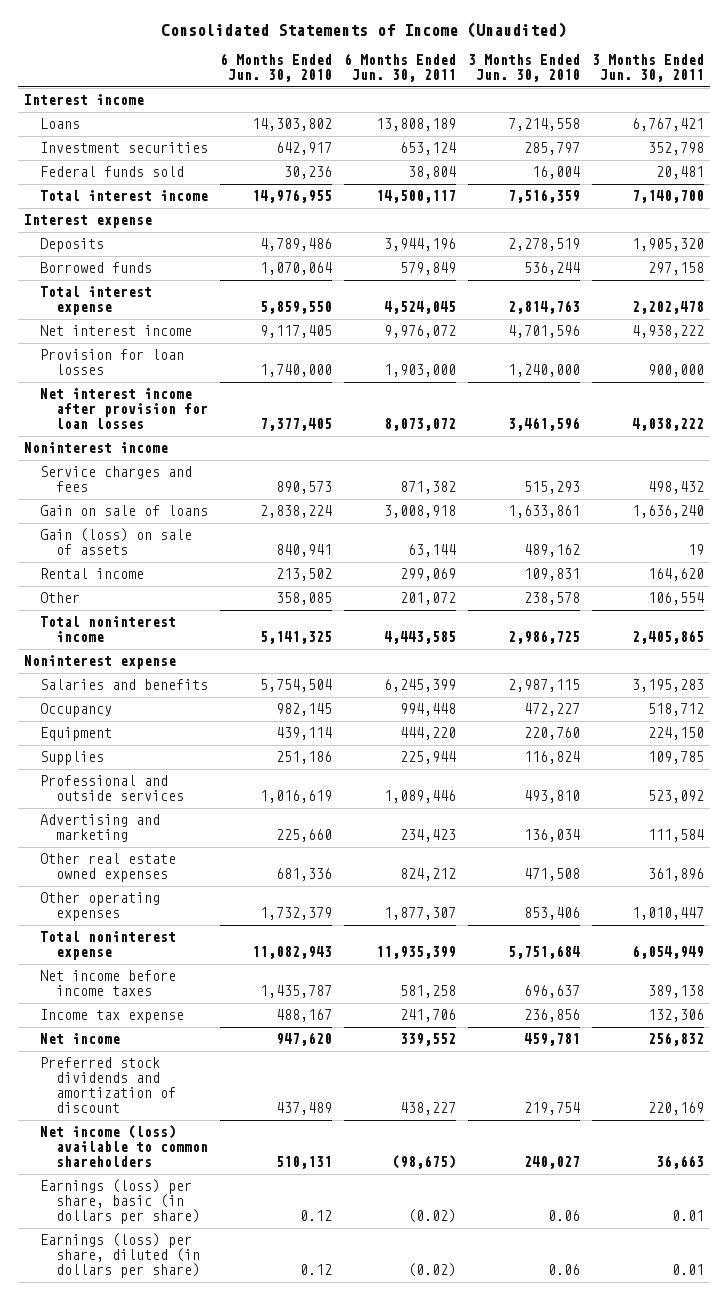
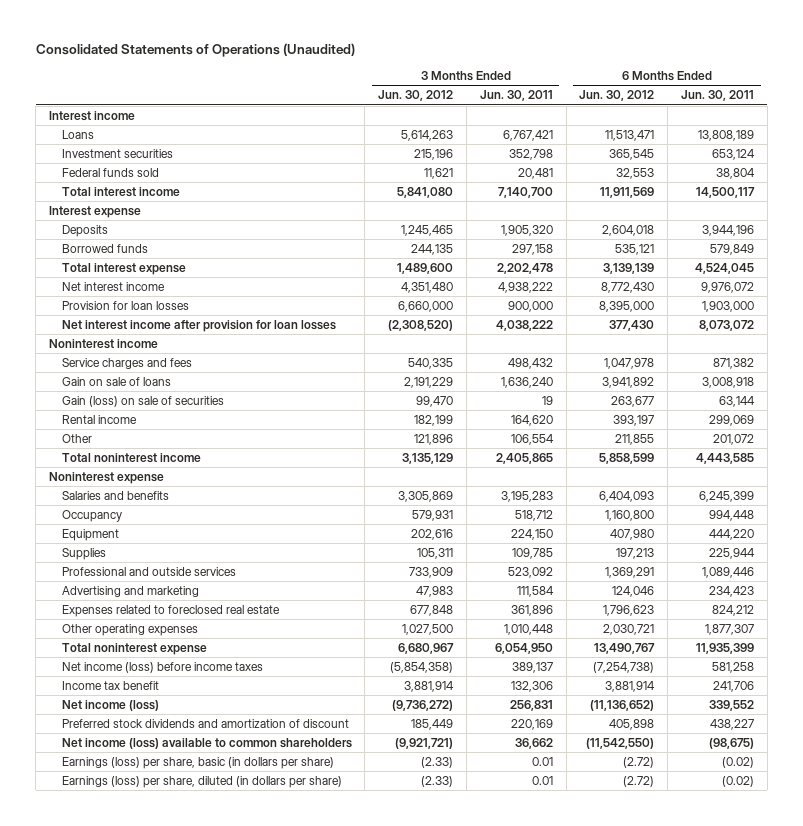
- Consolidated Statements of Income (Unaudited)
+ Consolidated Statements of Operations (Unaudited)
- | 6 Months Ended Jun. 30, 2010 | 6 Months Ended Jun. 30, 2011 | 3 Months Ended Jun. 30, 2010 | 3 Months Ended Jun. 30, 2011
+ | 3 Months Ended Jun. 30, 2012 | 3 Months Ended Jun. 30, 2011 | 6 Months Ended Jun. 30, 2012 | 6 Months Ended Jun. 30, 2011
- Gain (loss) on sale of assets | 840,941 | 63,144 | 489,162 | 19
+ Gain (loss) on sale of securities | 99,470 | 19 | 263,677 | 63,144
- Other real estate owned expenses | 681,336 | 824,212 | 471,508 | 361,896
- Other operating expenses | 1,732,379 | 1,877,307 | 853,406 | 1,010,447
- Total noninterest expense | 11,082,943 | 11,935,399 | 5,751,684 | 6,054,949
- Net income before income taxes | 1,435,787 | 581,258 | 696,637 | 389,138
- Income tax expense | 488,167 | 241,706 | 236,856 | 132,306
- Net income | 947,620 | 339,552 | 459,781 | 256,832
+ Expenses related to foreclosed real estate | 677,848 | 361,896 | 1,796,623 | 824,212
+ Other operating expenses | 1,027,500 | 1,010,448 | 2,030,721 | 1,877,307
+ Total noninterest expense | 6,680,967 | 6,054,950 | 13,490,767 | 11,935,399
+ Net income (loss) before income taxes | (5,854,358) | 389,137 | (7,254,738) | 581,258
+ Income tax benefit | 3,881,914 | 132,306 | 3,881,914 | 241,706
+ Net income (loss) | (9,736,272) | 256,831 | (11,136,652) | 339,552
- Net income (loss) available to common shareholders | 510,131 | (98,675) | 240,027 | 36,663
+ Net income (loss) available to common shareholders | (9,921,721) | 36,662 | (11,542,550) | (98,675)

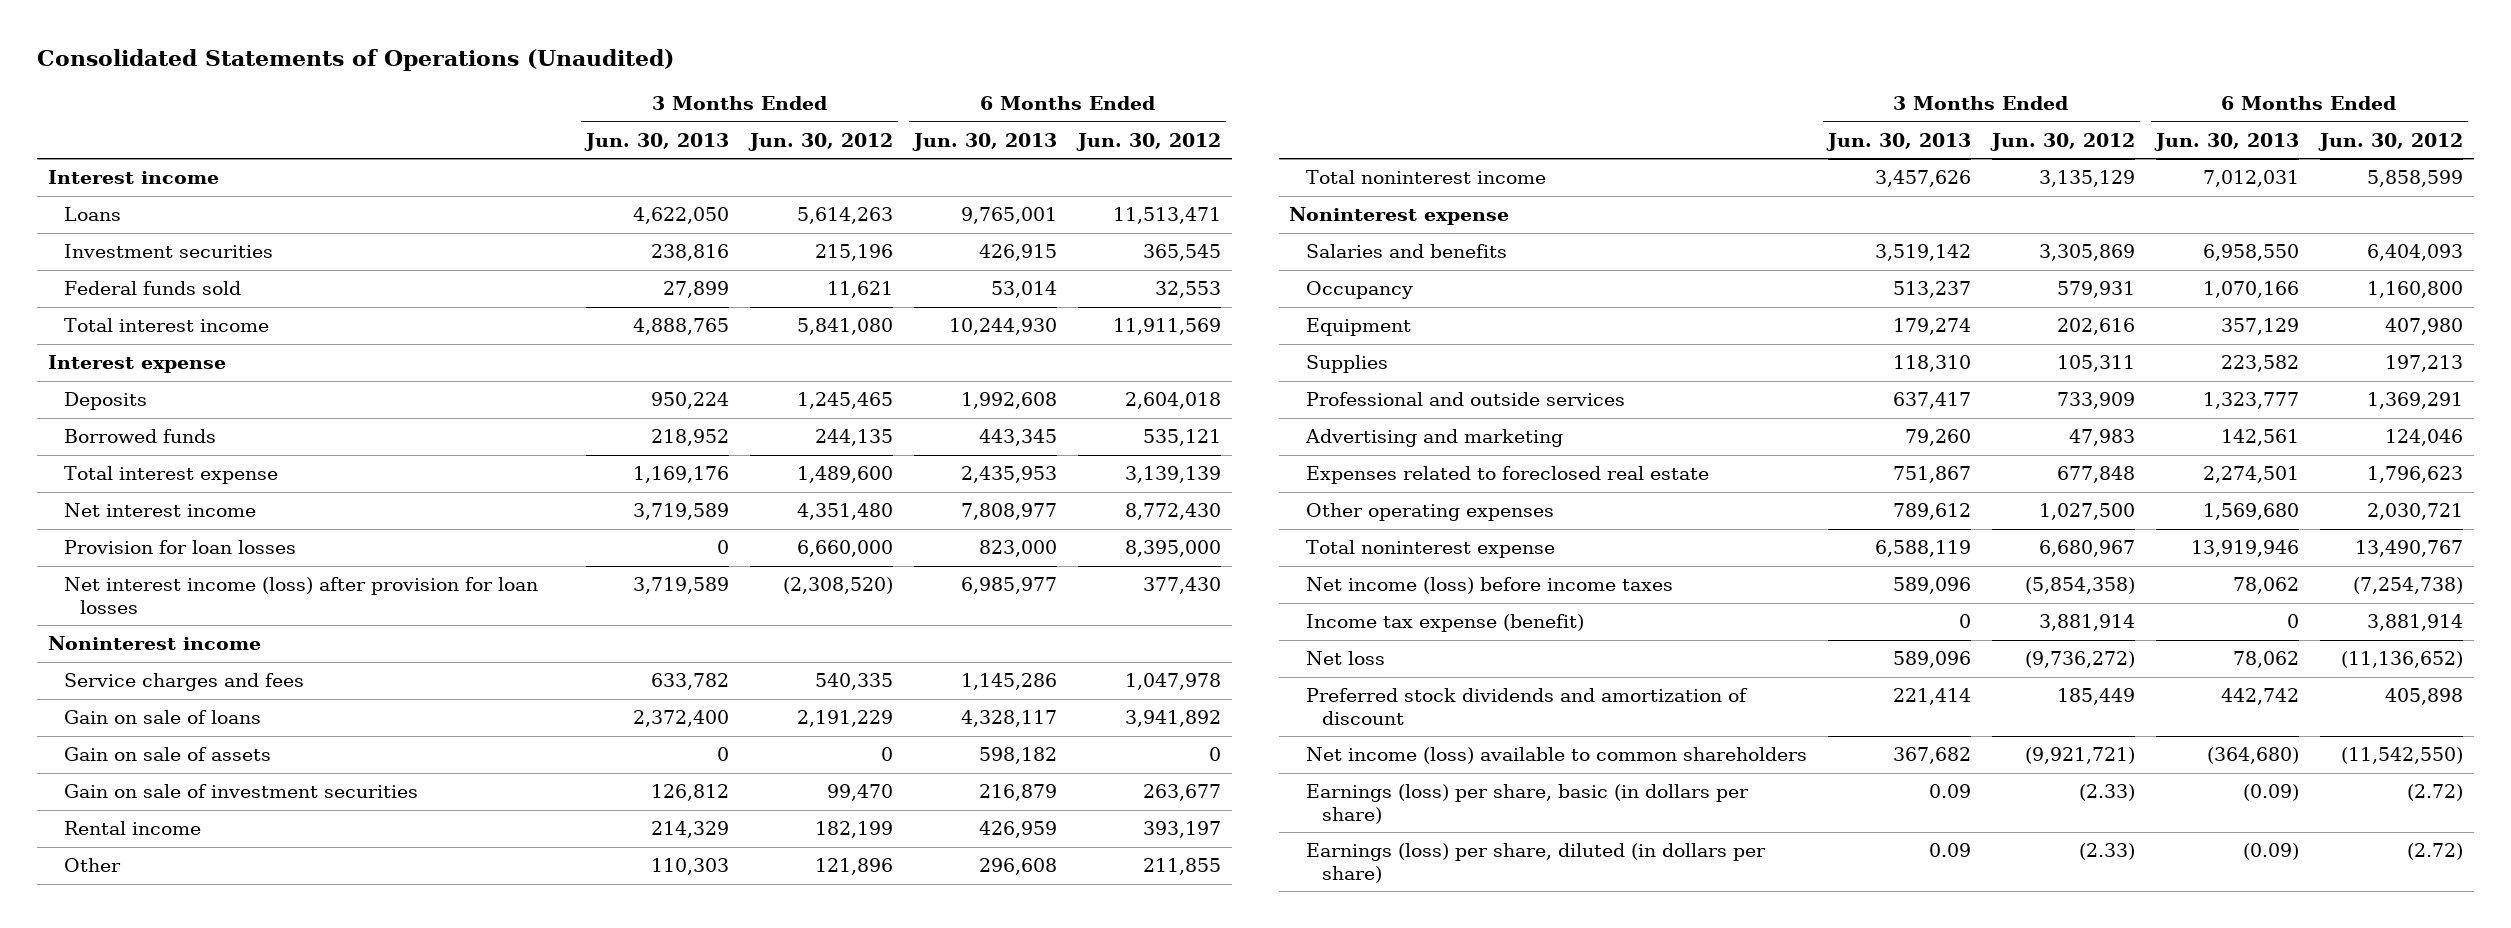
- | 3 Months Ended Jun. 30, 2012 | 3 Months Ended Jun. 30, 2011 | 6 Months Ended Jun. 30, 2012 | 6 Months Ended Jun. 30, 2011
+ | 3 Months Ended Jun. 30, 2013 | 3 Months Ended Jun. 30, 2012 | 6 Months Ended Jun. 30, 2013 | 6 Months Ended Jun. 30, 2012
- Net interest income after provision for loan losses | (2,308,520) | 4,038,222 | 377,430 | 8,073,072
+ Net interest income (loss) after provision for loan losses | 3,719,589 | (2,308,520) | 6,985,977 | 377,430
- Gain (loss) on sale of securities | 99,470 | 19 | 263,677 | 63,144
+ Gain on sale of assets | 0 | 0 | 598,182 | 0
+ Gain on sale of investment securities | 126,812 | 99,470 | 216,879 | 263,677
- Income tax benefit | 3,881,914 | 132,306 | 3,881,914 | 241,706
- Net income (loss) | (9,736,272) | 256,831 | (11,136,652) | 339,552
+ Income tax expense (benefit) | 0 | 3,881,914 | 0 | 3,881,914
+ Net loss | 589,096 | (9,736,272) | 78,062 | (11,136,652)

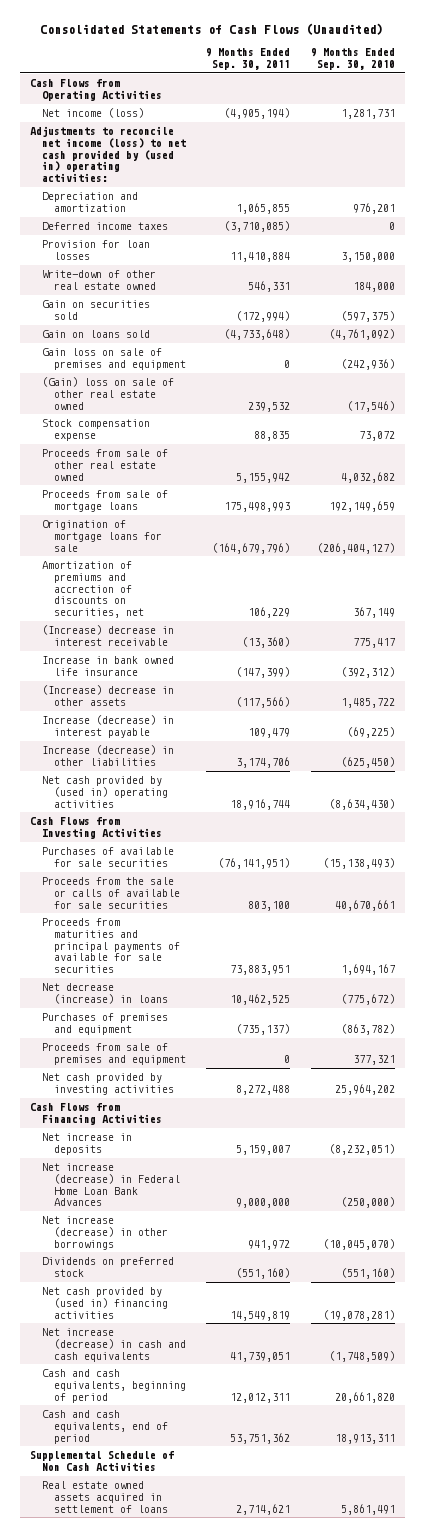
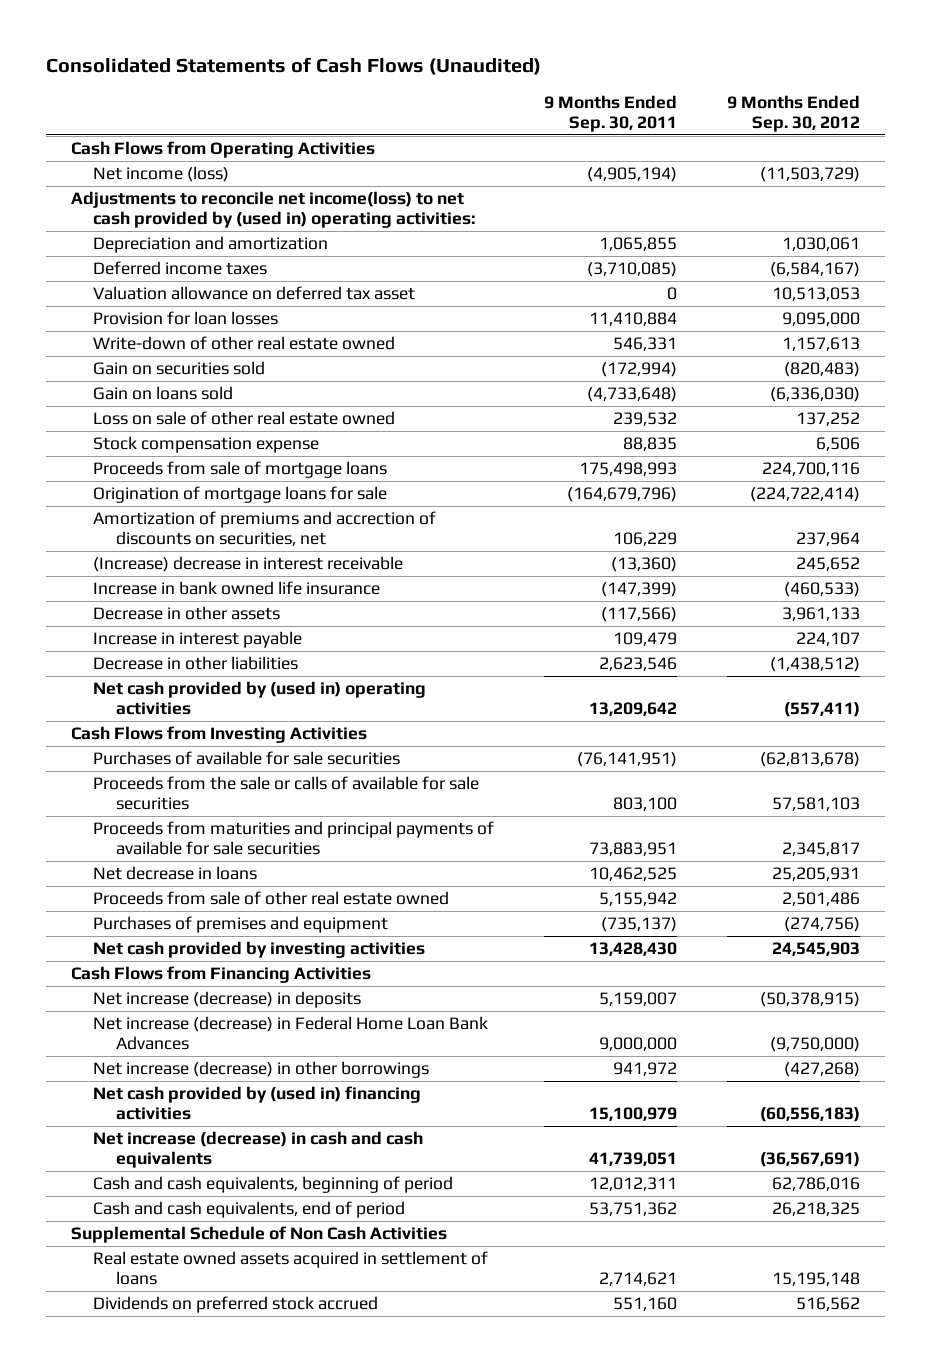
- | 9 Months Ended Sep. 30, 2011 | 9 Months Ended Sep. 30, 2010
+ | 9 Months Ended Sep. 30, 2011 | 9 Months Ended Sep. 30, 2012
- Adjustments to reconcile net income (loss) to net cash provided by (used in) operating activities:
+ Adjustments to reconcile net income(loss) to net cash provided by (used in) operating activities:
+ Valuation allowance on deferred tax asset | 0 | 10,513,053
- Gain loss on sale of premises and equipment | 0 | (242,936)
- (Gain) loss on sale of other real estate owned | 239,532 | (17,546)
+ Loss on sale of other real estate owned | 239,532 | 137,252
- (Increase) decrease in other assets | (117,566) | 1,485,722
- Increase (decrease) in interest payable | 109,479 | (69,225)
- Increase (decrease) in other liabilities | 3,174,706 | (625,450)
- Net cash provided by (used in) operating activities | 18,916,744 | (8,634,430)
+ Decrease in other assets | (117,566) | 3,961,133
+ Increase in interest payable | 109,479 | 224,107
+ Decrease in other liabilities | 2,623,546 | (1,438,512)
+ Net cash provided by (used in) operating activities | 13,209,642 | (557,411)
- Net decrease (increase) in loans | 10,462,525 | (775,672)
+ Net decrease in loans | 10,462,525 | 25,205,931
moved down: Proceeds from sale of other real estate owned | 5,155,942 | 2,501,486
- Proceeds from sale of premises and equipment | 0 | 377,321
- Net cash provided by investing activities | 8,272,488 | 25,964,202
+ Net cash provided by investing activities | 13,428,430 | 24,545,903
- Net increase in deposits | 5,159,007 | (8,232,051)
+ Net increase (decrease) in deposits | 5,159,007 | (50,378,915)
- Dividends on preferred stock | (551,160) | (551,160)
- Net cash provided by (used in) financing activities | 14,549,819 | (19,078,281)
+ Net cash provided by (used in) financing activities | 15,100,979 | (60,556,183)
+ Dividends on preferred stock accrued | 551,160 | 516,562

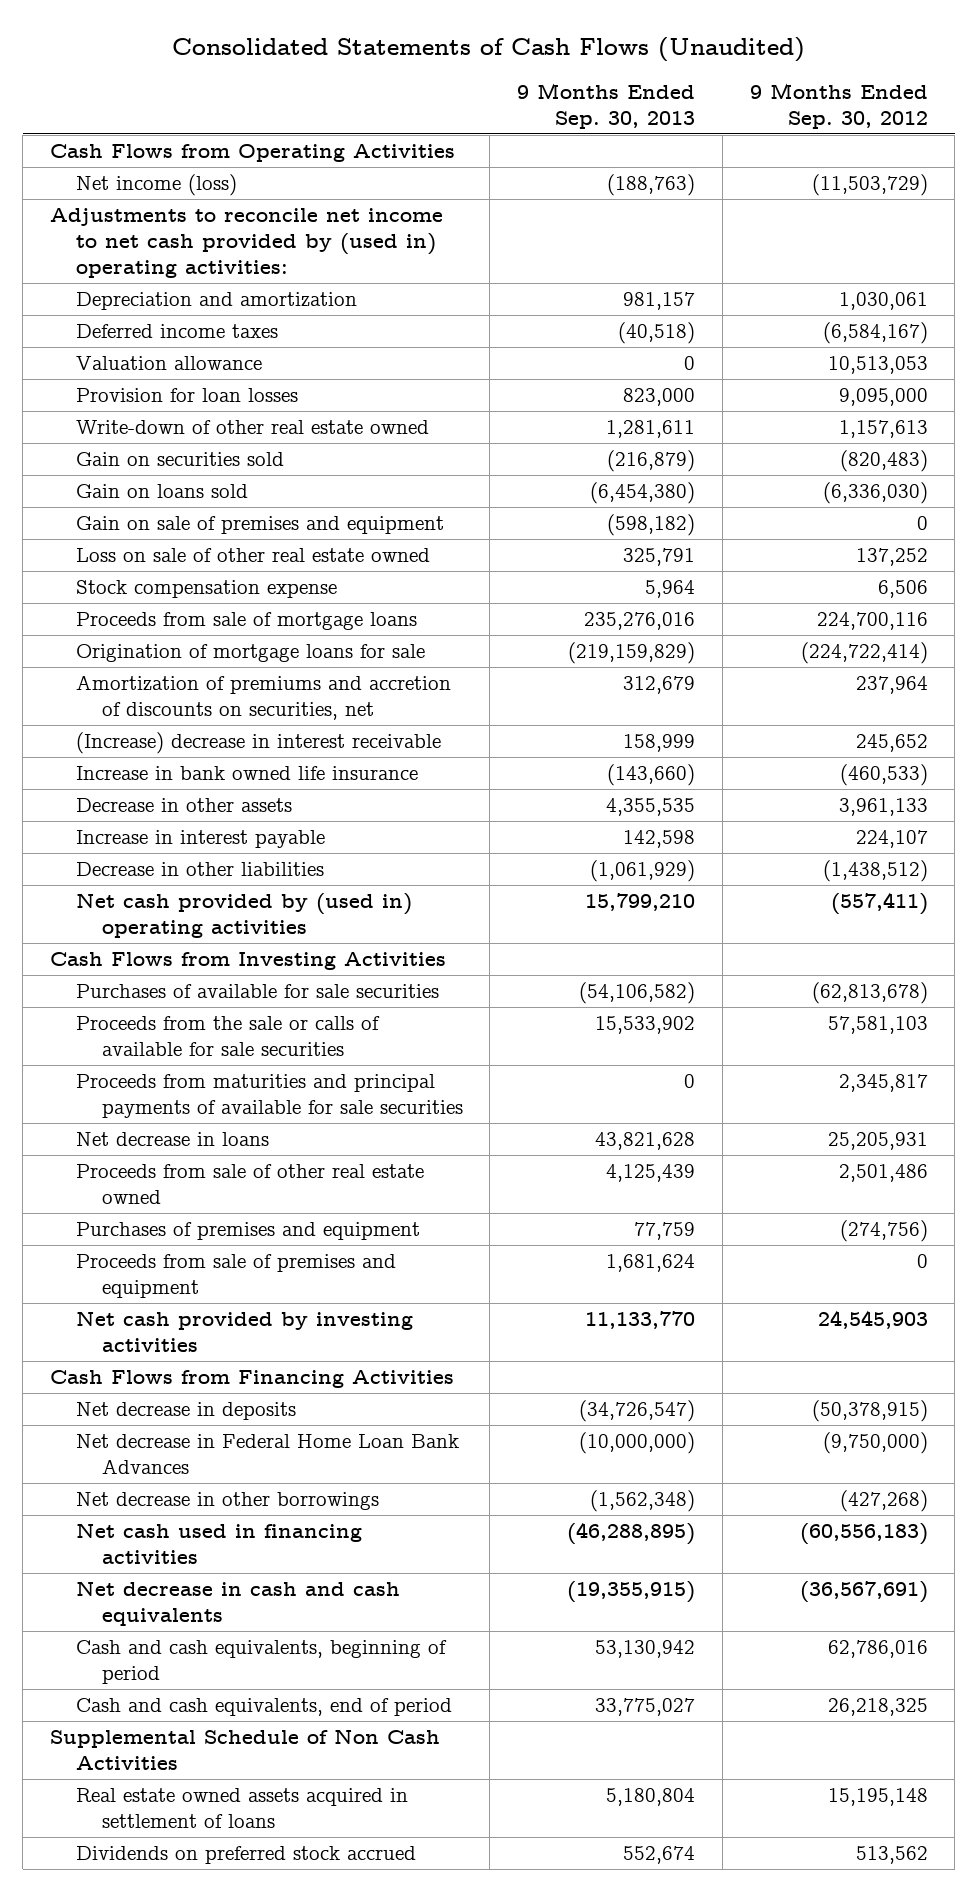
- | 9 Months Ended Sep. 30, 2011 | 9 Months Ended Sep. 30, 2012
+ | 9 Months Ended Sep. 30, 2013 | 9 Months Ended Sep. 30, 2012
- Adjustments to reconcile net income(loss) to net cash provided by (used in) operating activities:
+ Adjustments to reconcile net income to net cash provided by (used in) operating activities:
- Valuation allowance on deferred tax asset | 0 | 10,513,053
+ Valuation allowance | 0 | 10,513,053
+ Gain on sale of premises and equipment | (598,182) | 0
- Amortization of premiums and accrection of discounts on securities, net | 106,229 | 237,964
+ Amortization of premiums and accretion of discounts on securities, net | 312,679 | 237,964
+ Proceeds from sale of premises and equipment | 1,681,624 | 0
- Net increase (decrease) in deposits | 5,159,007 | (50,378,915)
- Net increase (decrease) in Federal Home Loan Bank Advances | 9,000,000 | (9,750,000)
- Net increase (decrease) in other borrowings | 941,972 | (427,268)
- Net cash provided by (used in) financing activities | 15,100,979 | (60,556,183)
- Net increase (decrease) in cash and cash equivalents | 41,739,051 | (36,567,691)
+ Net decrease in deposits | (34,726,547) | (50,378,915)
+ Net decrease in Federal Home Loan Bank Advances | (10,000,000) | (9,750,000)
+ Net decrease in other borrowings | (1,562,348) | (427,268)
+ Net cash used in financing activities | (46,288,895) | (60,556,183)
+ Net decrease in cash and cash equivalents | (19,355,915) | (36,567,691)
- Dividends on preferred stock accrued | 551,160 | 516,562
+ Dividends on preferred stock accrued | 552,674 | 513,562

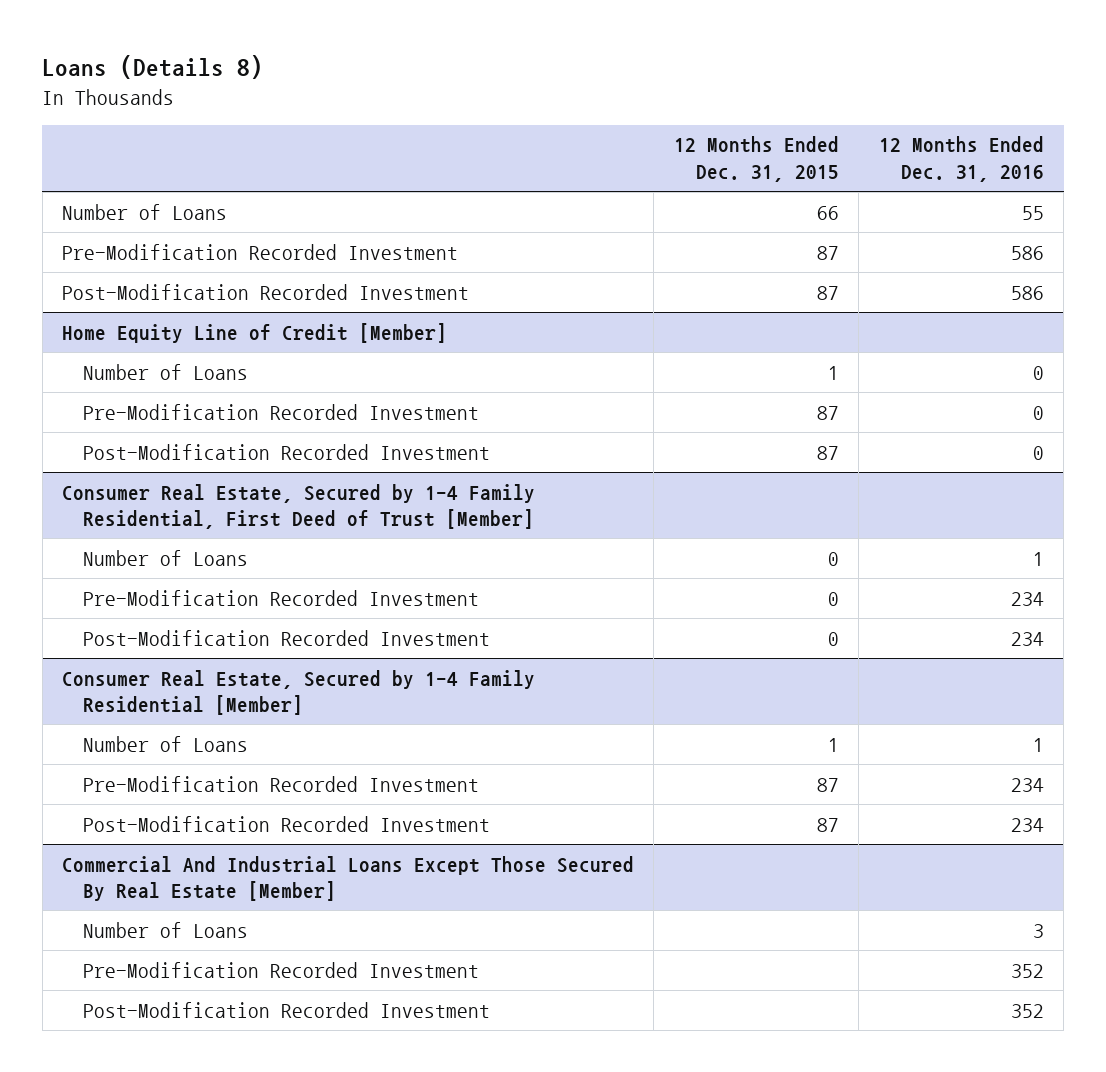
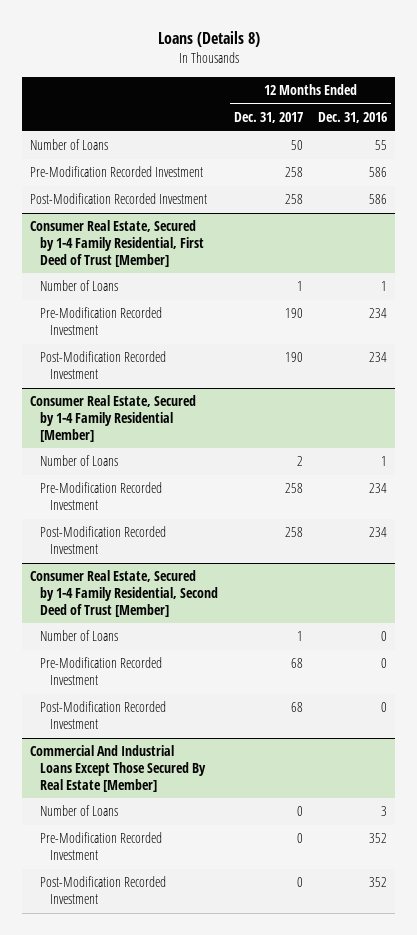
- | 12 Months Ended Dec. 31, 2015 | 12 Months Ended Dec. 31, 2016
+ | 12 Months Ended Dec. 31, 2017 | 12 Months Ended Dec. 31, 2016
- Home Equity Line of Credit [Member]
- Number of Loans | 1 | 0
- Pre-Modification Recorded Investment | 87 | 0
- Post-Modification Recorded Investment | 87 | 0
+ Consumer Real Estate, Secured by 1-4 Family Residential, Second Deed of Trust [Member]
+ Number of Loans | 1 | 0
+ Pre-Modification Recorded Investment | 68 | 0
+ Post-Modification Recorded Investment | 68 | 0

